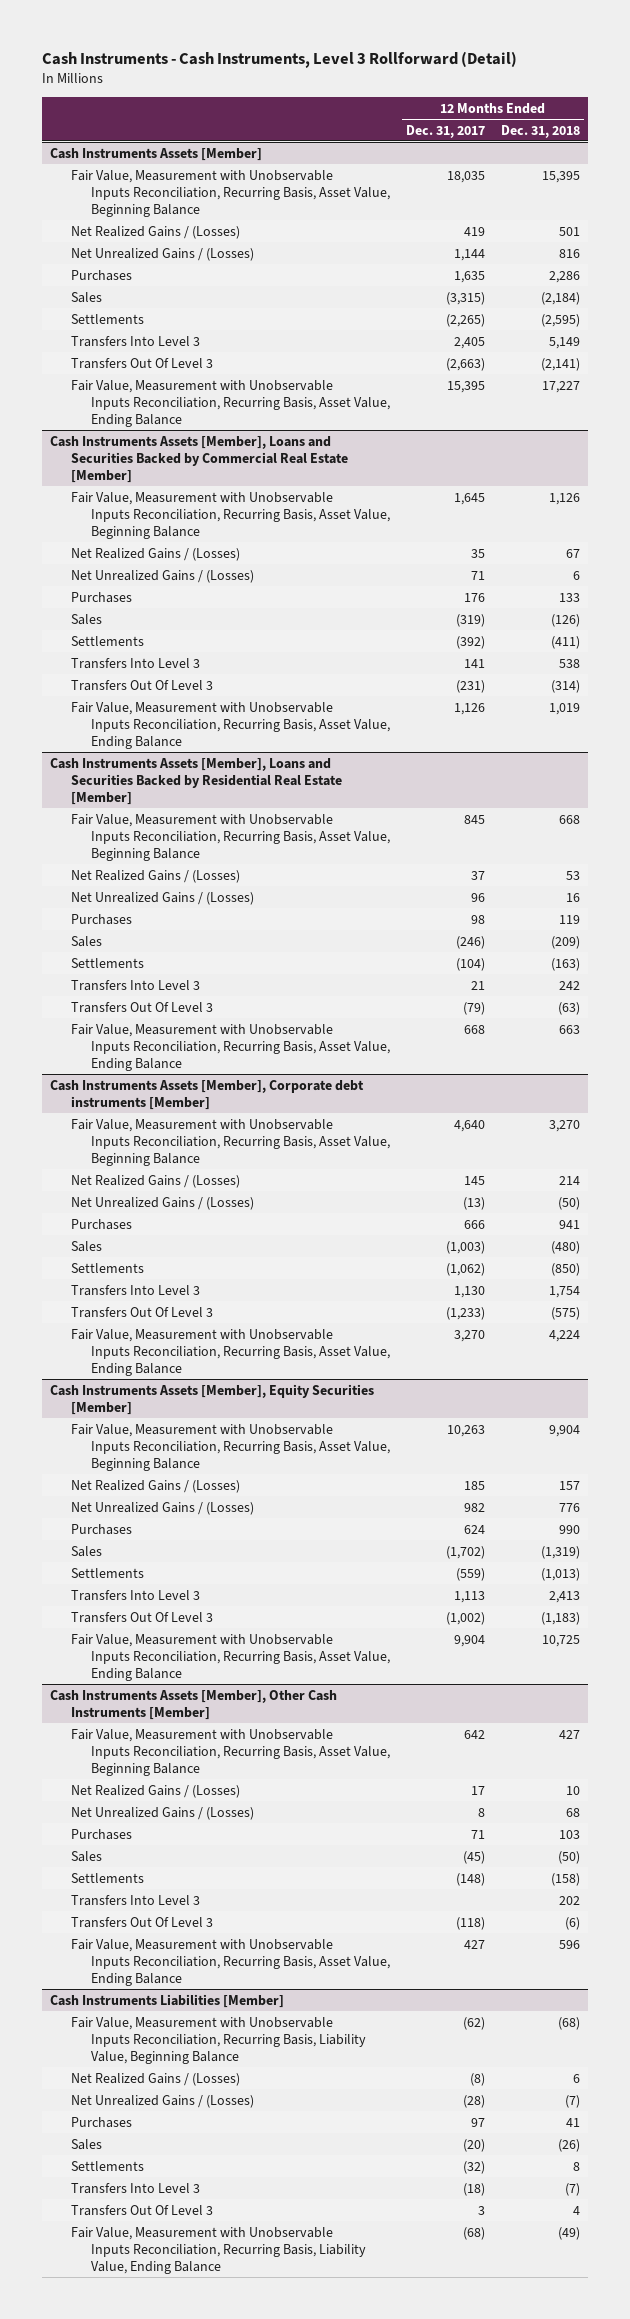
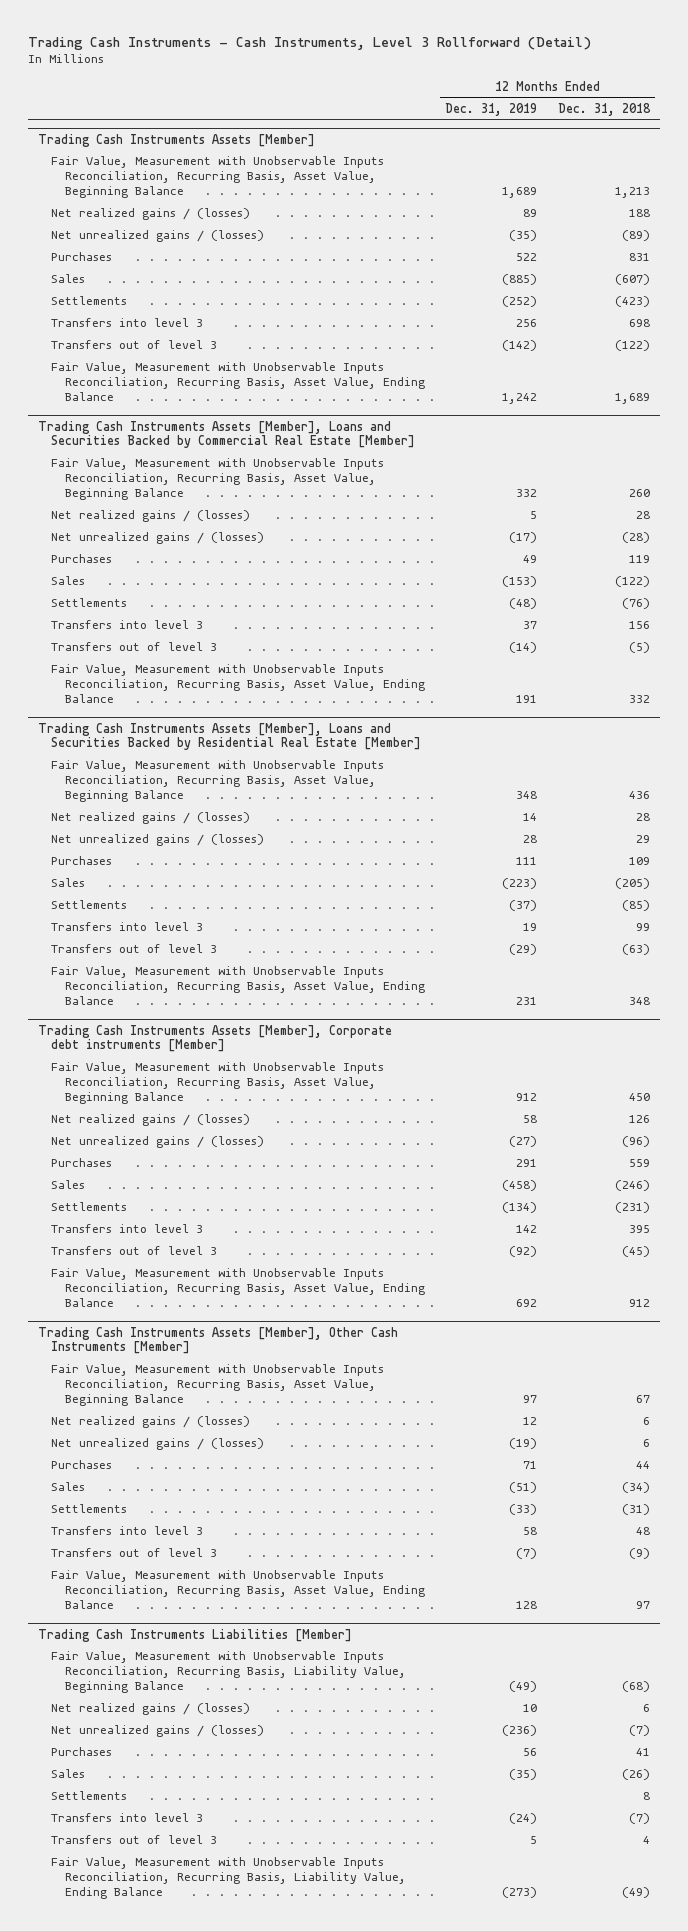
- Cash Instruments - Cash Instruments, Level 3 Rollforward (Detail)
+ Trading Cash Instruments - Cash Instruments, Level 3 Rollforward (Detail)
- | 12 Months Ended Dec. 31, 2017 | 12 Months Ended Dec. 31, 2018
+ | 12 Months Ended Dec. 31, 2019 | 12 Months Ended Dec. 31, 2018
- Cash Instruments Assets [Member]
- Fair Value, Measurement with Unobservable Inputs Reconciliation, Recurring Basis, Asset Value, Beginning Balance | 18,035 | 15,395
- Net Realized Gains / (Losses) | 419 | 501
- Net Unrealized Gains / (Losses) | 1,144 | 816
- Purchases | 1,635 | 2,286
- Sales | (3,315) | (2,184)
- Settlements | (2,265) | (2,595)
- Transfers Into Level 3 | 2,405 | 5,149
- Transfers Out Of Level 3 | (2,663) | (2,141)
- Fair Value, Measurement with Unobservable Inputs Reconciliation, Recurring Basis, Asset Value, Ending Balance | 15,395 | 17,227
- Cash Instruments Assets [Member], Loans and Securities Backed by Commercial Real Estate [Member]
- Fair Value, Measurement with Unobservable Inputs Reconciliation, Recurring Basis, Asset Value, Beginning Balance | 1,645 | 1,126
- Net Realized Gains / (Losses) | 35 | 67
- Net Unrealized Gains / (Losses) | 71 | 6
- Purchases | 176 | 133
- Sales | (319) | (126)
- Settlements | (392) | (411)
- Transfers Into Level 3 | 141 | 538
- Transfers Out Of Level 3 | (231) | (314)
- Fair Value, Measurement with Unobservable Inputs Reconciliation, Recurring Basis, Asset Value, Ending Balance | 1,126 | 1,019
- Cash Instruments Assets [Member], Loans and Securities Backed by Residential Real Estate [Member]
- Fair Value, Measurement with Unobservable Inputs Reconciliation, Recurring Basis, Asset Value, Beginning Balance | 845 | 668
- Net Realized Gains / (Losses) | 37 | 53
- Net Unrealized Gains / (Losses) | 96 | 16
+ Trading Cash Instruments Assets [Member]
+ Fair Value, Measurement with Unobservable Inputs Reconciliation, Recurring Basis, Asset Value, Beginning Balance | 1,689 | 1,213
+ Net realized gains / (losses) | 89 | 188
+ Net unrealized gains / (losses) | (35) | (89)
+ Purchases | 522 | 831
+ Sales | (885) | (607)
+ Settlements | (252) | (423)
+ Transfers into level 3 | 256 | 698
+ Transfers out of level 3 | (142) | (122)
+ Fair Value, Measurement with Unobservable Inputs Reconciliation, Recurring Basis, Asset Value, Ending Balance | 1,242 | 1,689
+ Trading Cash Instruments Assets [Member], Loans and Securities Backed by Commercial Real Estate [Member]
+ Fair Value, Measurement with Unobservable Inputs Reconciliation, Recurring Basis, Asset Value, Beginning Balance | 332 | 260
+ Net realized gains / (losses) | 5 | 28
+ Net unrealized gains / (losses) | (17) | (28)
- Sales | (246) | (209)
- Settlements | (104) | (163)
- Transfers Into Level 3 | 21 | 242
- Transfers Out Of Level 3 | (79) | (63)
- Fair Value, Measurement with Unobservable Inputs Reconciliation, Recurring Basis, Asset Value, Ending Balance | 668 | 663
- Cash Instruments Assets [Member], Corporate debt instruments [Member]
- Fair Value, Measurement with Unobservable Inputs Reconciliation, Recurring Basis, Asset Value, Beginning Balance | 4,640 | 3,270
- Net Realized Gains / (Losses) | 145 | 214
- Net Unrealized Gains / (Losses) | (13) | (50)
- Purchases | 666 | 941
- Sales | (1,003) | (480)
- Settlements | (1,062) | (850)
- Transfers Into Level 3 | 1,130 | 1,754
- Transfers Out Of Level 3 | (1,233) | (575)
- Fair Value, Measurement with Unobservable Inputs Reconciliation, Recurring Basis, Asset Value, Ending Balance | 3,270 | 4,224
- Cash Instruments Assets [Member], Equity Securities [Member]
- Fair Value, Measurement with Unobservable Inputs Reconciliation, Recurring Basis, Asset Value, Beginning Balance | 10,263 | 9,904
- Net Realized Gains / (Losses) | 185 | 157
- Net Unrealized Gains / (Losses) | 982 | 776
- Purchases | 624 | 990
- Sales | (1,702) | (1,319)
- Settlements | (559) | (1,013)
- Transfers Into Level 3 | 1,113 | 2,413
- Transfers Out Of Level 3 | (1,002) | (1,183)
- Fair Value, Measurement with Unobservable Inputs Reconciliation, Recurring Basis, Asset Value, Ending Balance | 9,904 | 10,725
- Cash Instruments Assets [Member], Other Cash Instruments [Member]
- Fair Value, Measurement with Unobservable Inputs Reconciliation, Recurring Basis, Asset Value, Beginning Balance | 642 | 427
- Net Realized Gains / (Losses) | 17 | 10
- Net Unrealized Gains / (Losses) | 8 | 68
- Purchases | 71 | 103
- Sales | (45) | (50)
- Settlements | (148) | (158)
- Transfers Into Level 3 | | 202
- Transfers Out Of Level 3 | (118) | (6)
- Fair Value, Measurement with Unobservable Inputs Reconciliation, Recurring Basis, Asset Value, Ending Balance | 427 | 596
- Cash Instruments Liabilities [Member]
+ Sales | (153) | (122)
+ Settlements | (48) | (76)
+ Transfers into level 3 | 37 | 156
+ Transfers out of level 3 | (14) | (5)
+ Fair Value, Measurement with Unobservable Inputs Reconciliation, Recurring Basis, Asset Value, Ending Balance | 191 | 332
+ Trading Cash Instruments Assets [Member], Loans and Securities Backed by Residential Real Estate [Member]
+ Fair Value, Measurement with Unobservable Inputs Reconciliation, Recurring Basis, Asset Value, Beginning Balance | 348 | 436
+ Net realized gains / (losses) | 14 | 28
+ Net unrealized gains / (losses) | 28 | 29
+ Purchases | 111 | 109
+ Sales | (223) | (205)
+ Settlements | (37) | (85)
+ Transfers into level 3 | 19 | 99
+ Transfers out of level 3 | (29) | (63)
+ Fair Value, Measurement with Unobservable Inputs Reconciliation, Recurring Basis, Asset Value, Ending Balance | 231 | 348
+ Trading Cash Instruments Assets [Member], Corporate debt instruments [Member]
+ Fair Value, Measurement with Unobservable Inputs Reconciliation, Recurring Basis, Asset Value, Beginning Balance | 912 | 450
+ Net realized gains / (losses) | 58 | 126
+ Net unrealized gains / (losses) | (27) | (96)
+ Purchases | 291 | 559
+ Sales | (458) | (246)
+ Settlements | (134) | (231)
+ Transfers into level 3 | 142 | 395
+ Transfers out of level 3 | (92) | (45)
+ Fair Value, Measurement with Unobservable Inputs Reconciliation, Recurring Basis, Asset Value, Ending Balance | 692 | 912
+ Trading Cash Instruments Assets [Member], Other Cash Instruments [Member]
+ Fair Value, Measurement with Unobservable Inputs Reconciliation, Recurring Basis, Asset Value, Beginning Balance | 97 | 67
+ Net realized gains / (losses) | 12 | 6
+ Net unrealized gains / (losses) | (19) | 6
+ Purchases | 71 | 44
+ Sales | (51) | (34)
+ Settlements | (33) | (31)
+ Transfers into level 3 | 58 | 48
+ Transfers out of level 3 | (7) | (9)
+ Fair Value, Measurement with Unobservable Inputs Reconciliation, Recurring Basis, Asset Value, Ending Balance | 128 | 97
+ Trading Cash Instruments Liabilities [Member]
- Net Realized Gains / (Losses) | (8) | 6
- Net Unrealized Gains / (Losses) | (28) | (7)
+ Net realized gains / (losses) | 10 | 6
+ Net unrealized gains / (losses) | (236) | (7)
- Transfers Into Level 3 | (18) | (7)
- Transfers Out Of Level 3 | 3 | 4
+ Transfers into level 3 | (24) | (7)
+ Transfers out of level 3 | 5 | 4

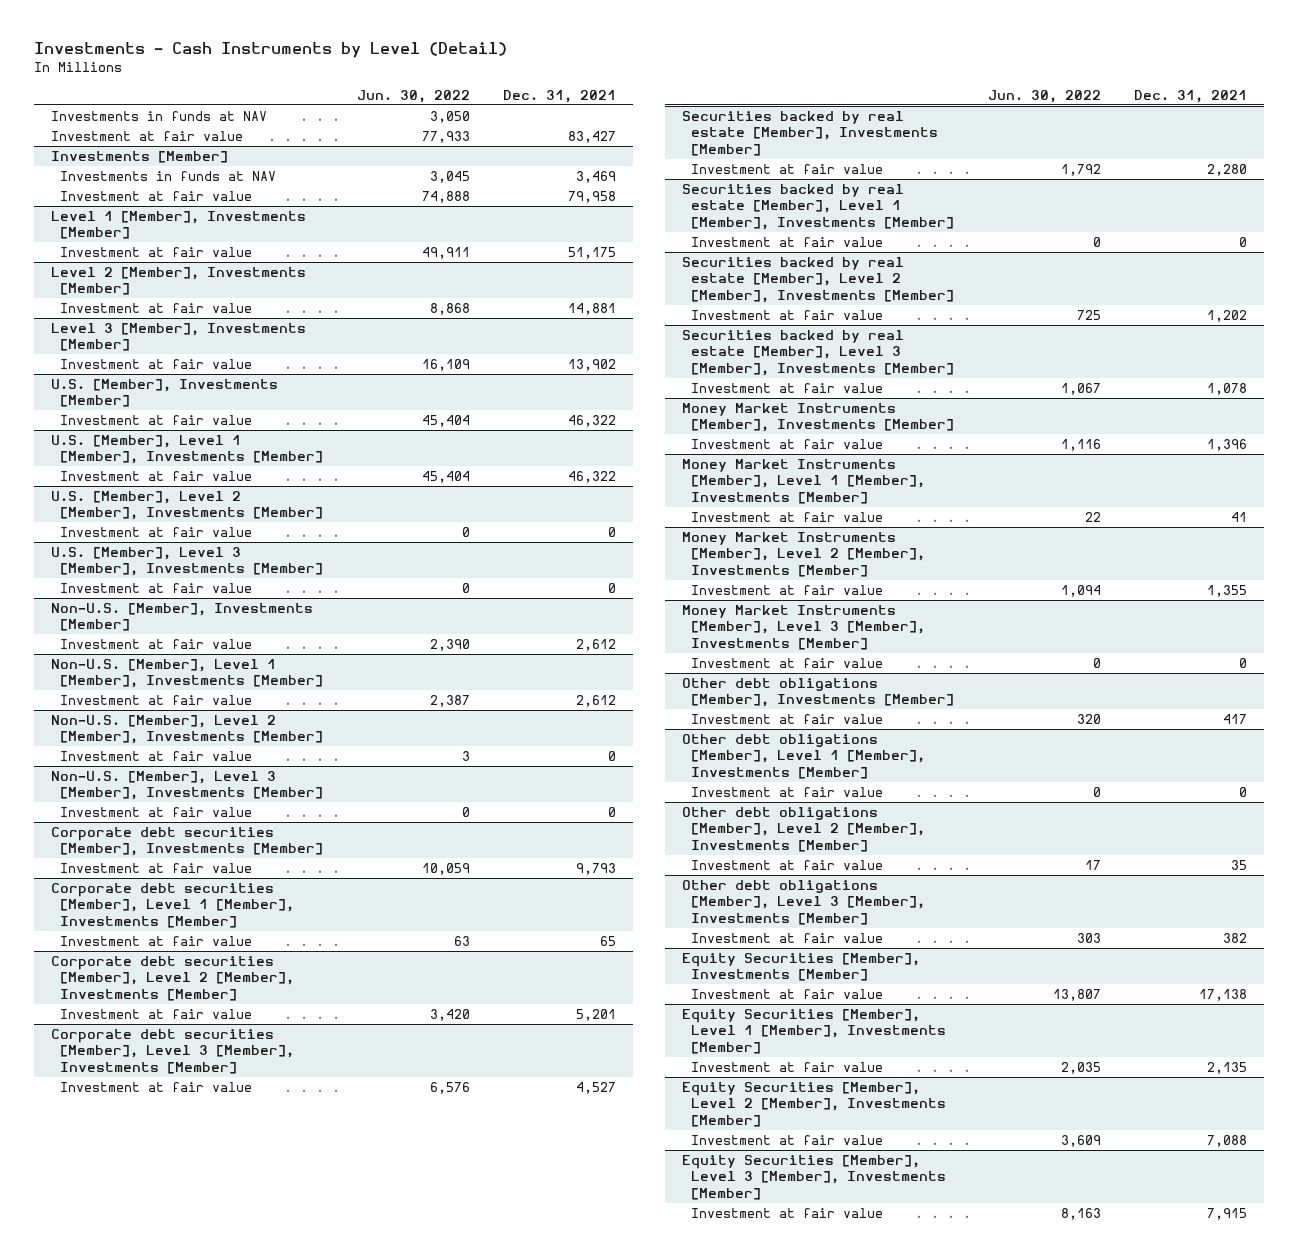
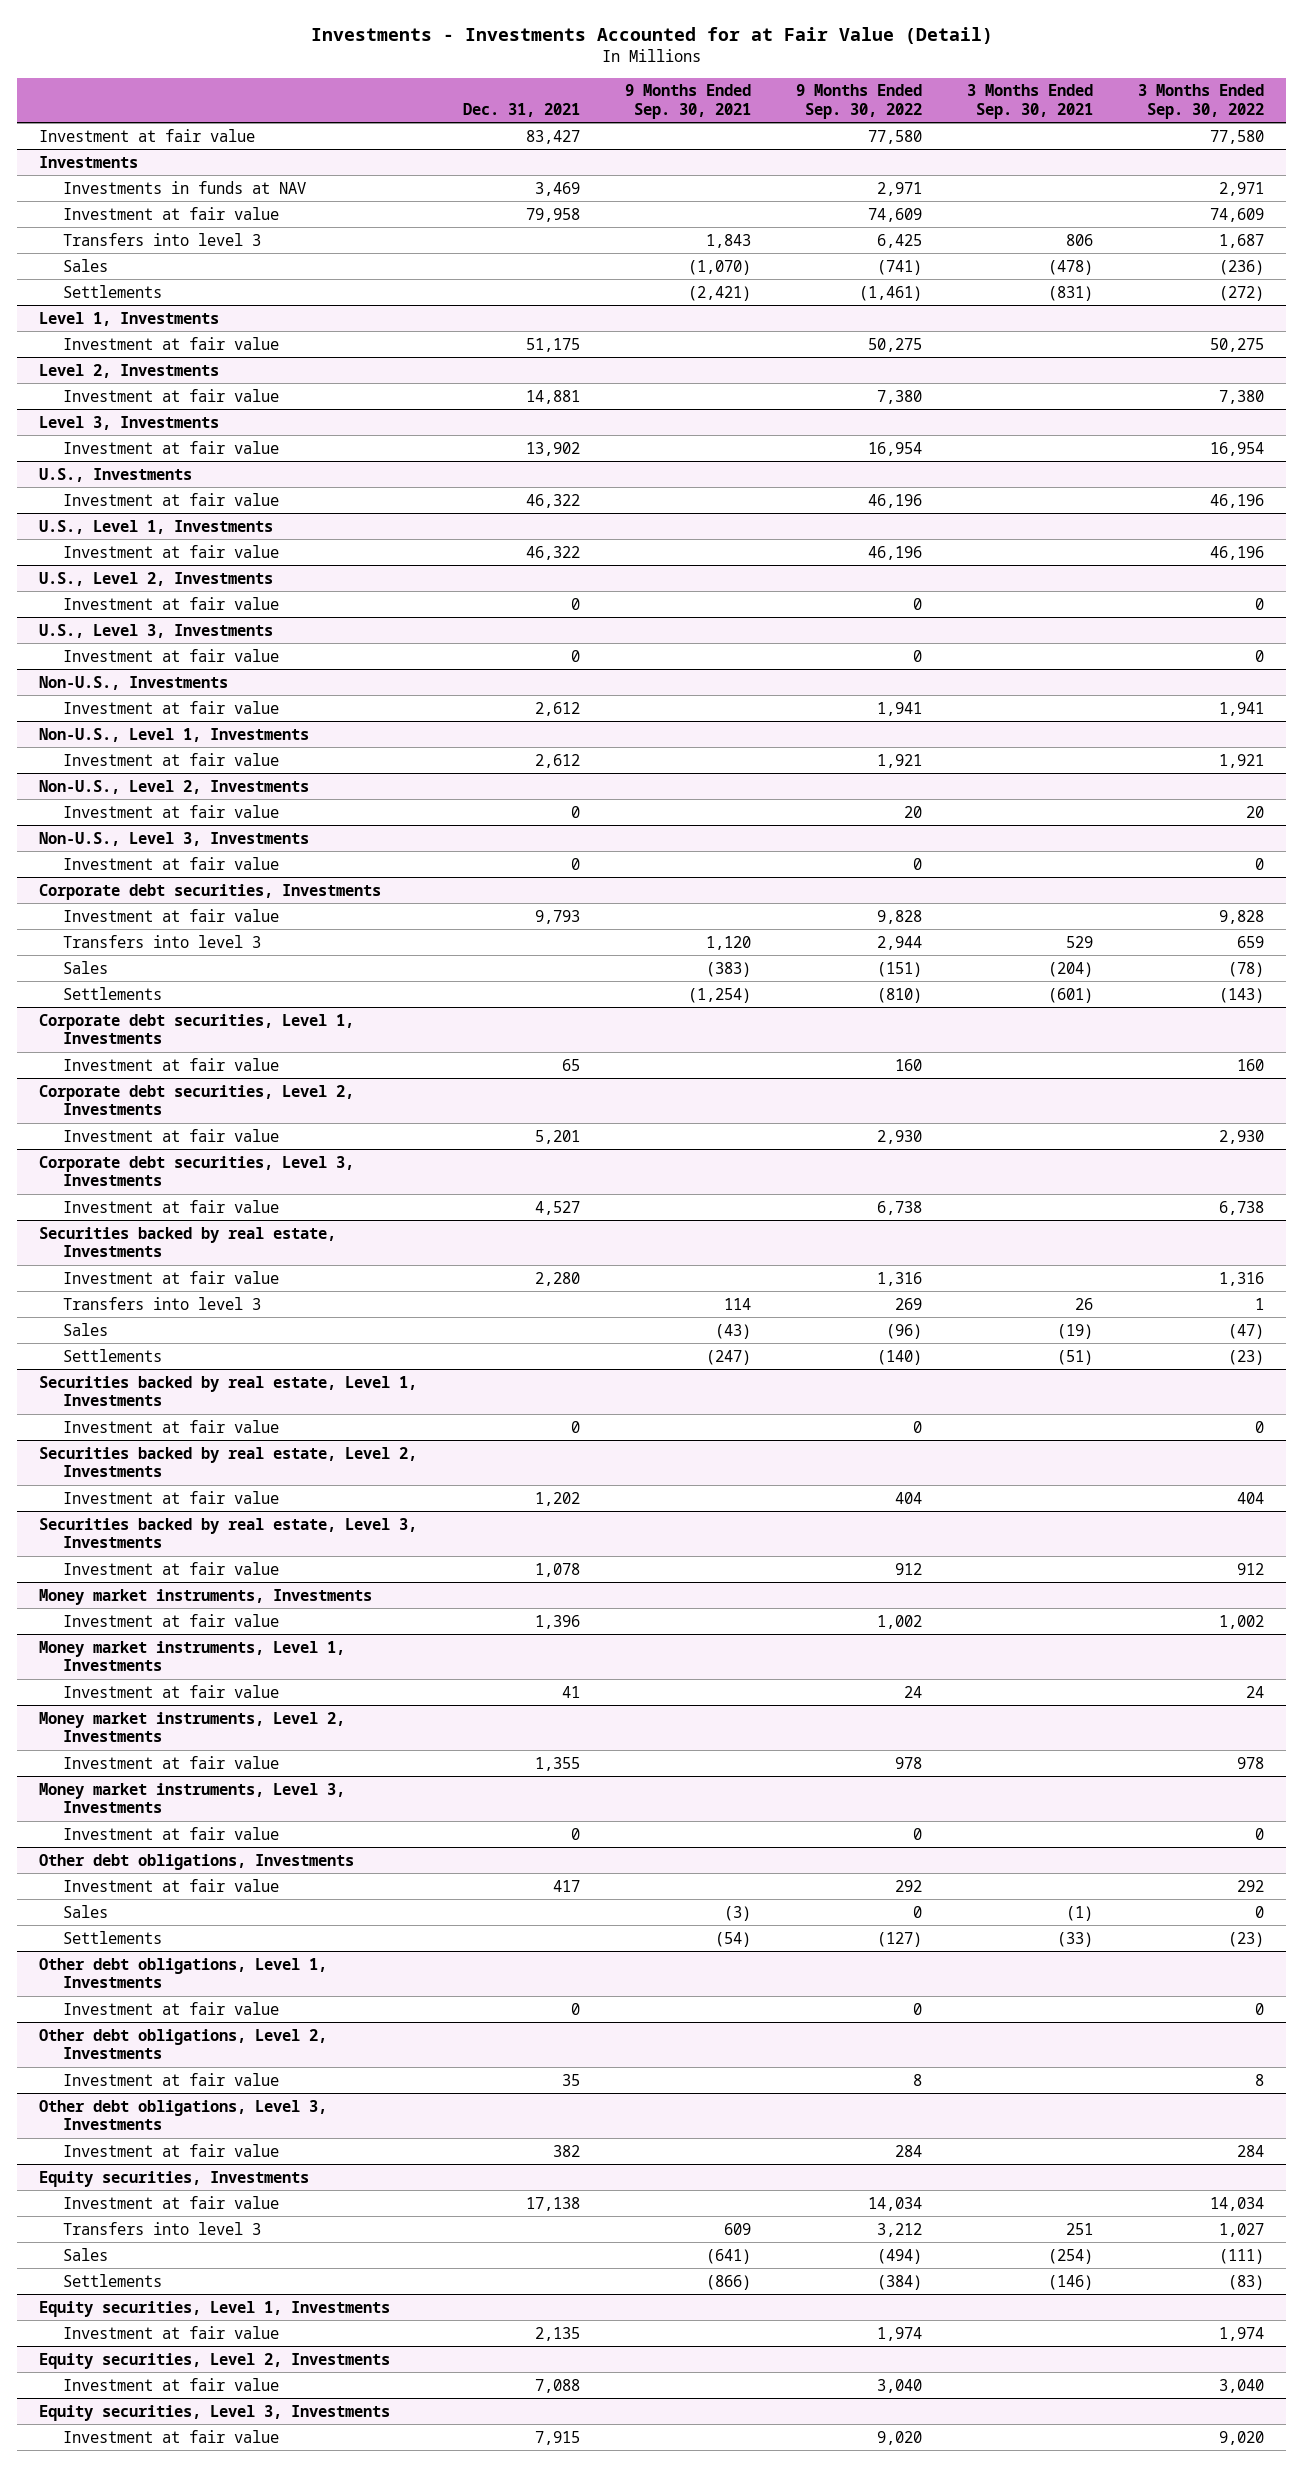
- Investments - Cash Instruments by Level (Detail)
+ Investments - Investments Accounted for at Fair Value (Detail)
- | Jun. 30, 2022 | Dec. 31, 2021
+ | Dec. 31, 2021 | 9 Months Ended Sep. 30, 2021 | 9 Months Ended Sep. 30, 2022 | 3 Months Ended Sep. 30, 2021 | 3 Months Ended Sep. 30, 2022
- Investments in funds at NAV | 3,050 |
- Investments [Member]
+ Investments
- Level 1 [Member], Investments [Member]
+ Transfers into level 3 | | 1,843 | 6,425 | 806 | 1,687
+ Sales | | (1,070) | (741) | (478) | (236)
+ Settlements | | (2,421) | (1,461) | (831) | (272)
+ Level 1, Investments
- Level 2 [Member], Investments [Member]
+ Level 2, Investments
- Level 3 [Member], Investments [Member]
+ Level 3, Investments
- U.S. [Member], Investments [Member]
+ U.S., Investments
- U.S. [Member], Level 1 [Member], Investments [Member]
+ U.S., Level 1, Investments
- U.S. [Member], Level 2 [Member], Investments [Member]
+ U.S., Level 2, Investments
- U.S. [Member], Level 3 [Member], Investments [Member]
+ U.S., Level 3, Investments
- Non-U.S. [Member], Investments [Member]
+ Non-U.S., Investments
- Non-U.S. [Member], Level 1 [Member], Investments [Member]
+ Non-U.S., Level 1, Investments
- Non-U.S. [Member], Level 2 [Member], Investments [Member]
+ Non-U.S., Level 2, Investments
- Non-U.S. [Member], Level 3 [Member], Investments [Member]
+ Non-U.S., Level 3, Investments
- Corporate debt securities [Member], Investments [Member]
+ Corporate debt securities, Investments
- Corporate debt securities [Member], Level 1 [Member], Investments [Member]
+ Transfers into level 3 | | 1,120 | 2,944 | 529 | 659
+ Sales | | (383) | (151) | (204) | (78)
+ Settlements | | (1,254) | (810) | (601) | (143)
+ Corporate debt securities, Level 1, Investments
- Corporate debt securities [Member], Level 2 [Member], Investments [Member]
+ Corporate debt securities, Level 2, Investments
- Corporate debt securities [Member], Level 3 [Member], Investments [Member]
+ Corporate debt securities, Level 3, Investments
- Securities backed by real estate [Member], Investments [Member]
+ Securities backed by real estate, Investments
- Securities backed by real estate [Member], Level 1 [Member], Investments [Member]
+ Transfers into level 3 | | 114 | 269 | 26 | 1
+ Sales | | (43) | (96) | (19) | (47)
+ Settlements | | (247) | (140) | (51) | (23)
+ Securities backed by real estate, Level 1, Investments
- Securities backed by real estate [Member], Level 2 [Member], Investments [Member]
+ Securities backed by real estate, Level 2, Investments
- Securities backed by real estate [Member], Level 3 [Member], Investments [Member]
+ Securities backed by real estate, Level 3, Investments
- Money Market Instruments [Member], Investments [Member]
+ Money market instruments, Investments
- Money Market Instruments [Member], Level 1 [Member], Investments [Member]
+ Money market instruments, Level 1, Investments
- Money Market Instruments [Member], Level 2 [Member], Investments [Member]
+ Money market instruments, Level 2, Investments
- Money Market Instruments [Member], Level 3 [Member], Investments [Member]
+ Money market instruments, Level 3, Investments
- Other debt obligations [Member], Investments [Member]
+ Other debt obligations, Investments
- Other debt obligations [Member], Level 1 [Member], Investments [Member]
+ Sales | | (3) | 0 | (1) | 0
+ Settlements | | (54) | (127) | (33) | (23)
+ Other debt obligations, Level 1, Investments
- Other debt obligations [Member], Level 2 [Member], Investments [Member]
+ Other debt obligations, Level 2, Investments
- Other debt obligations [Member], Level 3 [Member], Investments [Member]
+ Other debt obligations, Level 3, Investments
- Equity Securities [Member], Investments [Member]
+ Equity securities, Investments
- Equity Securities [Member], Level 1 [Member], Investments [Member]
+ Transfers into level 3 | | 609 | 3,212 | 251 | 1,027
+ Sales | | (641) | (494) | (254) | (111)
+ Settlements | | (866) | (384) | (146) | (83)
+ Equity securities, Level 1, Investments
- Equity Securities [Member], Level 2 [Member], Investments [Member]
+ Equity securities, Level 2, Investments
- Equity Securities [Member], Level 3 [Member], Investments [Member]
+ Equity securities, Level 3, Investments

